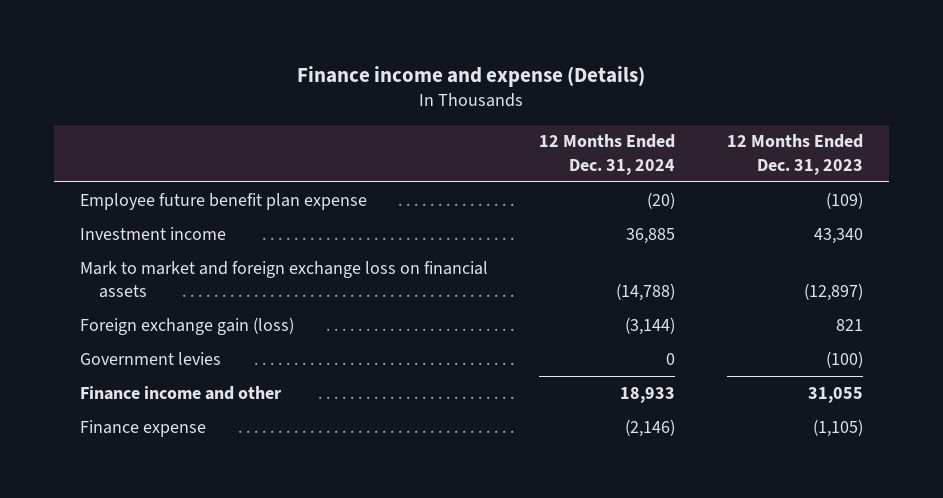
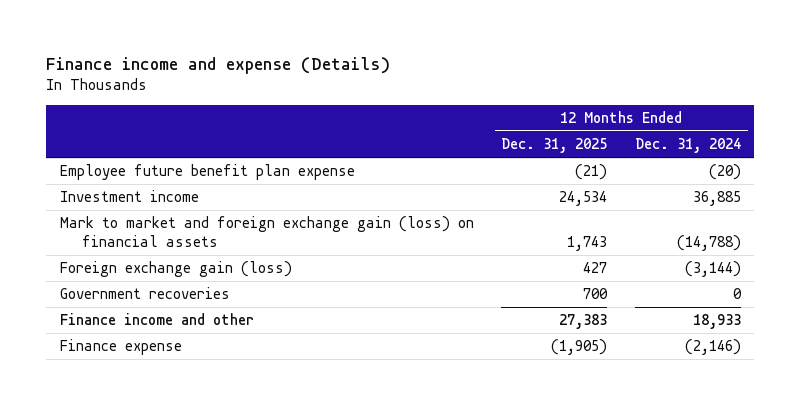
- | 12 Months Ended Dec. 31, 2024 | 12 Months Ended Dec. 31, 2023
+ | 12 Months Ended Dec. 31, 2025 | 12 Months Ended Dec. 31, 2024
- Mark to market and foreign exchange loss on financial assets | (14,788) | (12,897)
+ Mark to market and foreign exchange gain (loss) on financial assets | 1,743 | (14,788)
- Government levies | 0 | (100)
+ Government recoveries | 700 | 0

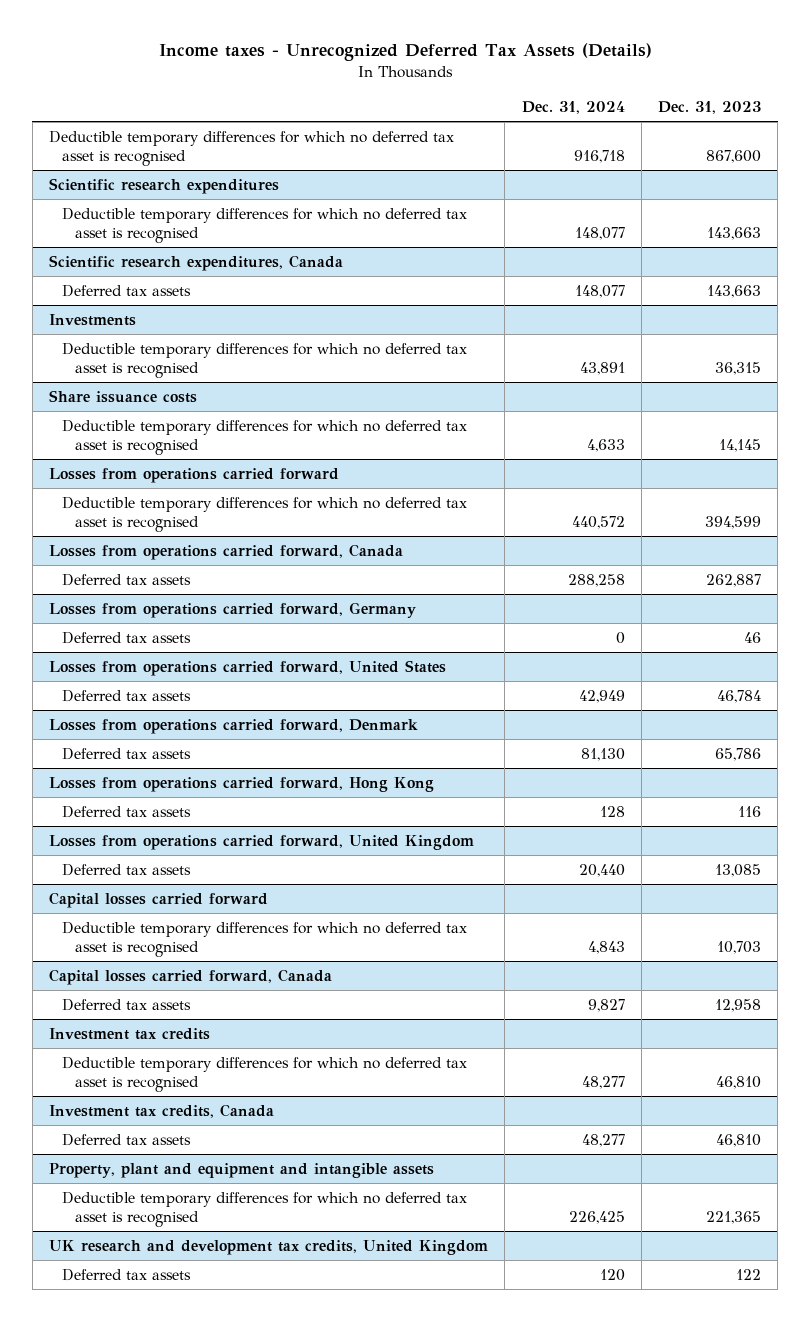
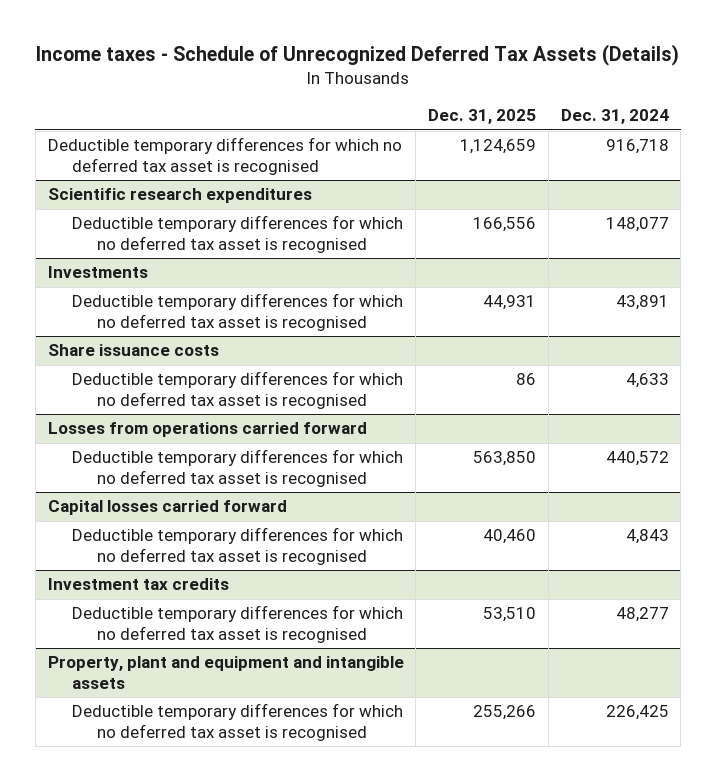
- Income taxes - Unrecognized Deferred Tax Assets (Details)
+ Income taxes - Schedule of Unrecognized Deferred Tax Assets (Details)
- | Dec. 31, 2024 | Dec. 31, 2023
+ | Dec. 31, 2025 | Dec. 31, 2024
- Scientific research expenditures, Canada
- Deferred tax assets | 148,077 | 143,663
- Losses from operations carried forward, Canada
- Deferred tax assets | 288,258 | 262,887
- Losses from operations carried forward, Germany
- Deferred tax assets | 0 | 46
- Losses from operations carried forward, United States
- Deferred tax assets | 42,949 | 46,784
- Losses from operations carried forward, Denmark
- Deferred tax assets | 81,130 | 65,786
- Losses from operations carried forward, Hong Kong
- Deferred tax assets | 128 | 116
- Losses from operations carried forward, United Kingdom
- Deferred tax assets | 20,440 | 13,085
- Capital losses carried forward, Canada
- Deferred tax assets | 9,827 | 12,958
- Investment tax credits, Canada
- Deferred tax assets | 48,277 | 46,810
- UK research and development tax credits, United Kingdom
- Deferred tax assets | 120 | 122

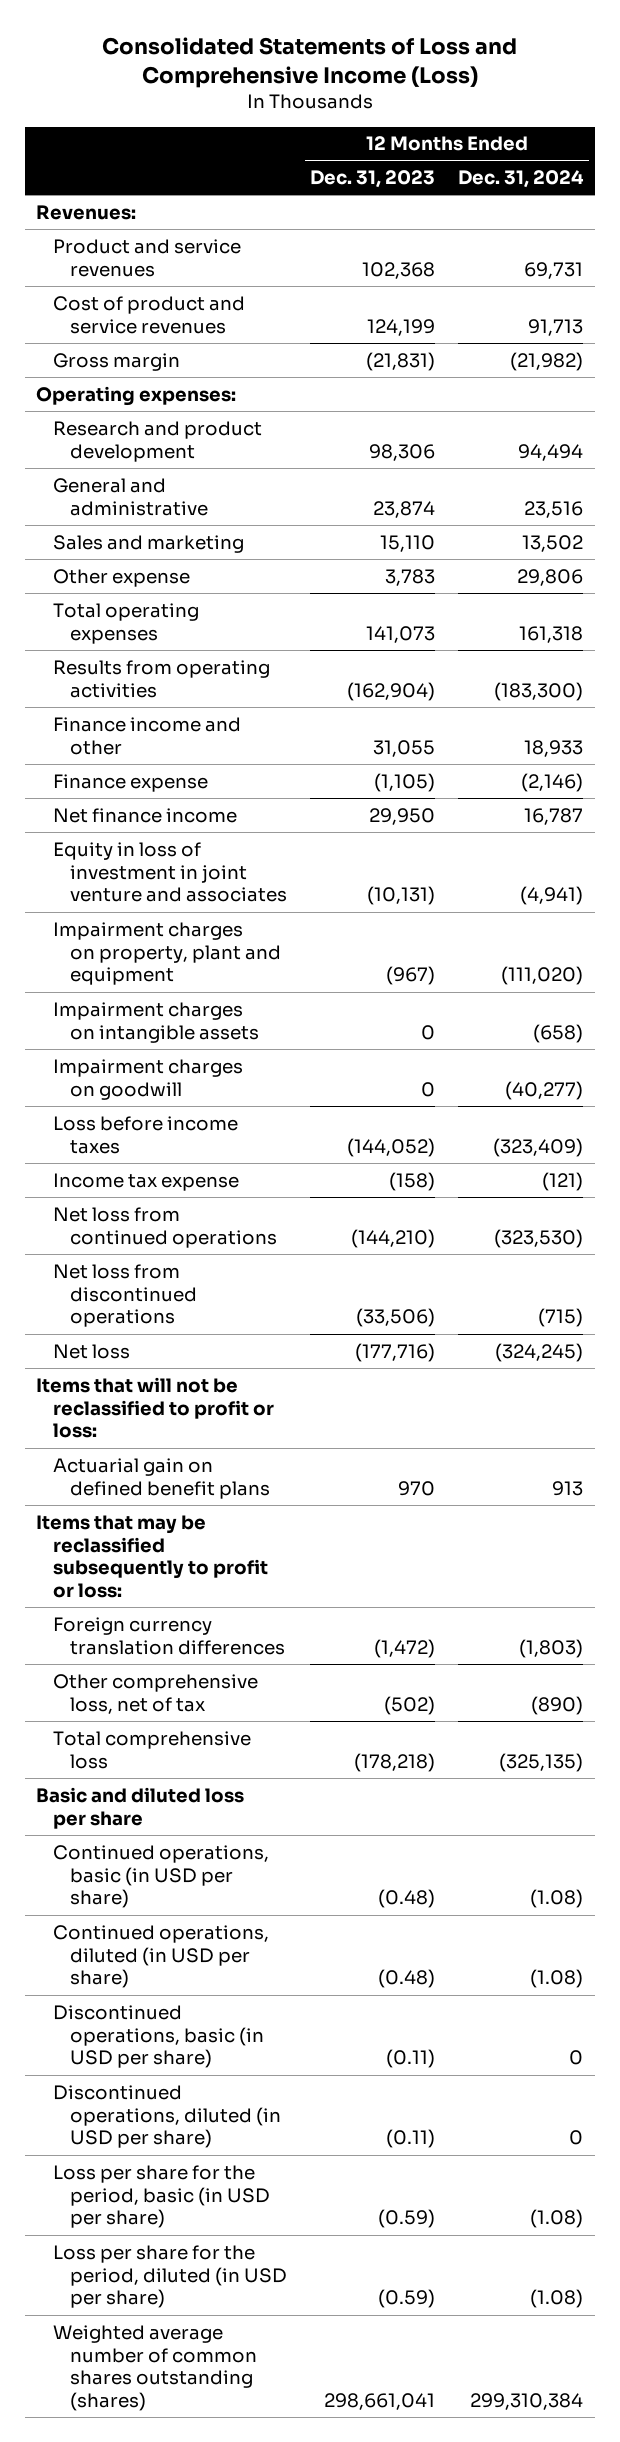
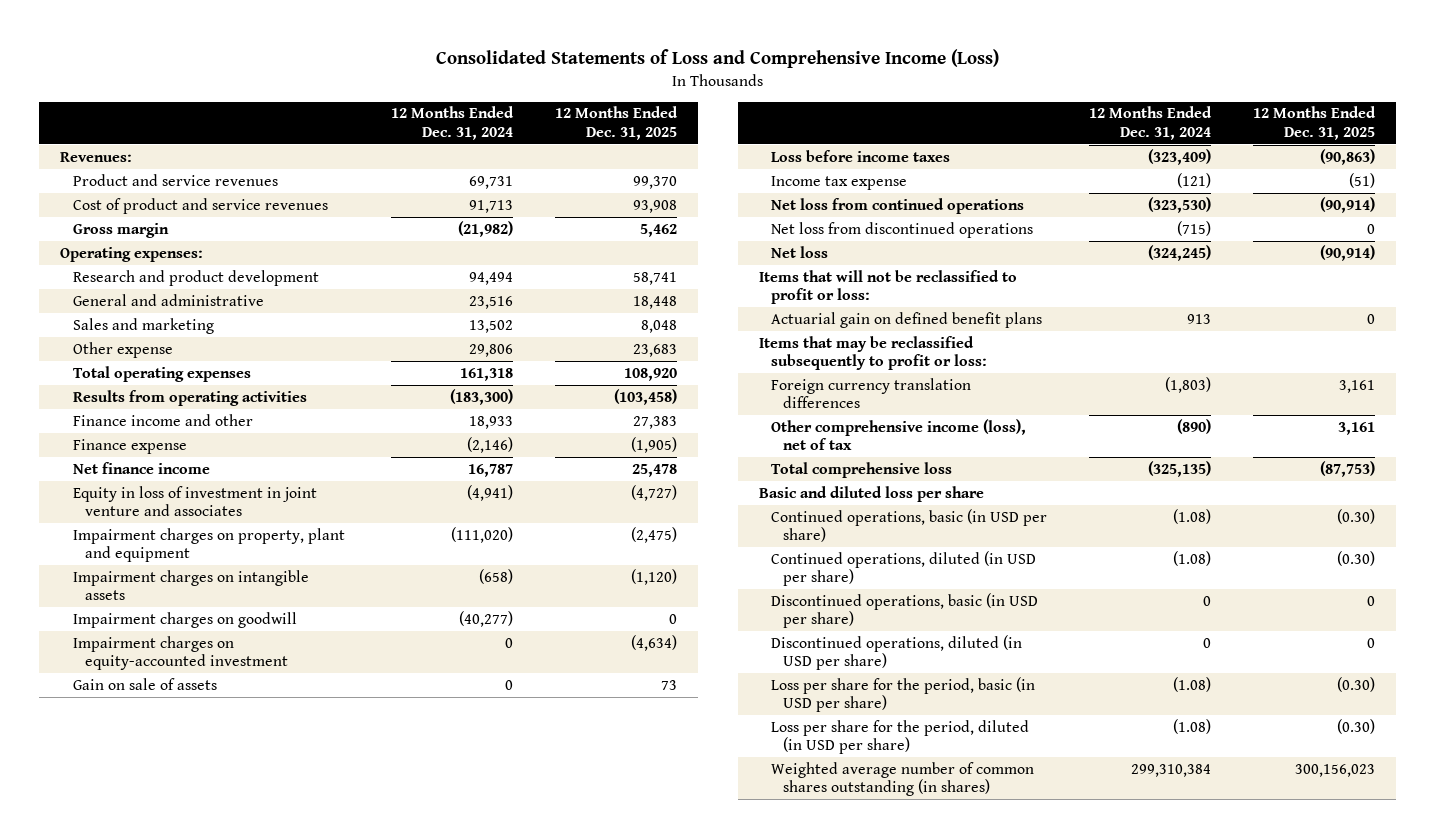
- | 12 Months Ended Dec. 31, 2023 | 12 Months Ended Dec. 31, 2024
+ | 12 Months Ended Dec. 31, 2024 | 12 Months Ended Dec. 31, 2025
+ Impairment charges on equity-accounted investment | 0 | (4,634)
+ Gain on sale of assets | 0 | 73
- Other comprehensive loss, net of tax | (502) | (890)
+ Other comprehensive income (loss), net of tax | (890) | 3,161
- Weighted average number of common shares outstanding (shares) | 298,661,041 | 299,310,384
+ Weighted average number of common shares outstanding (in shares) | 299,310,384 | 300,156,023

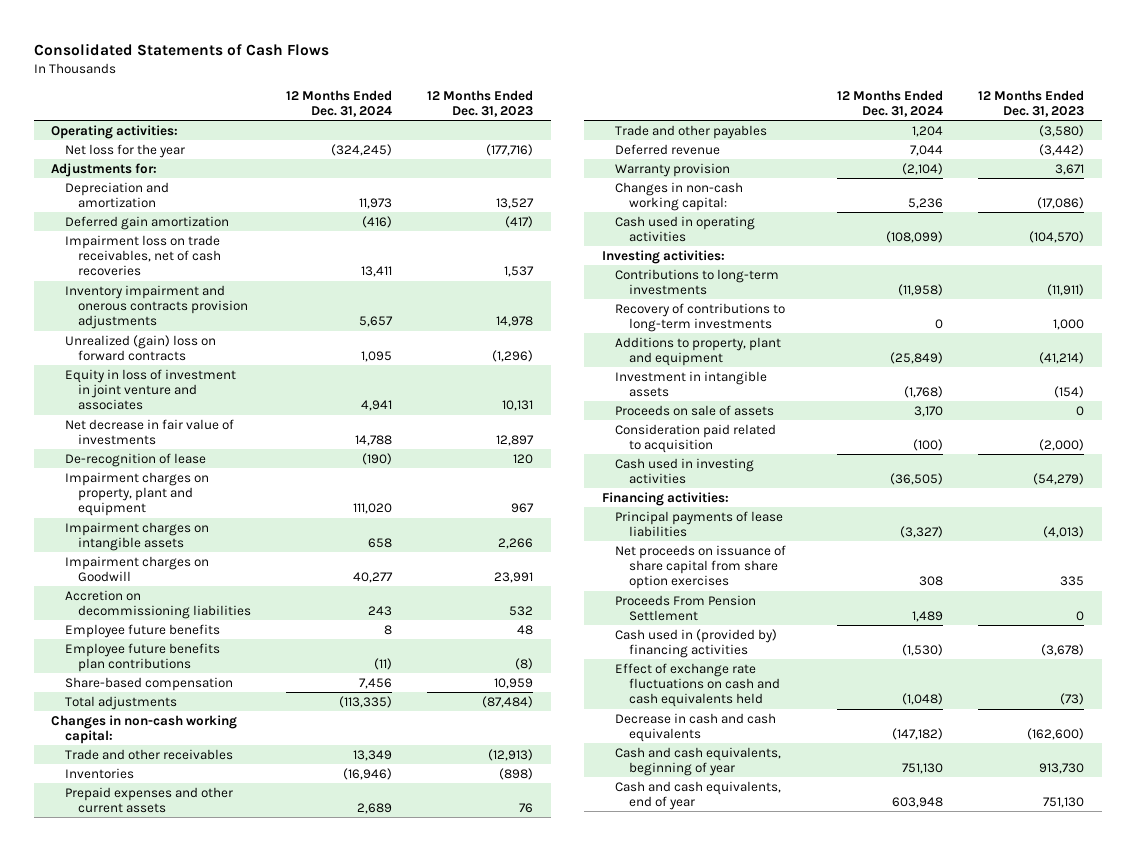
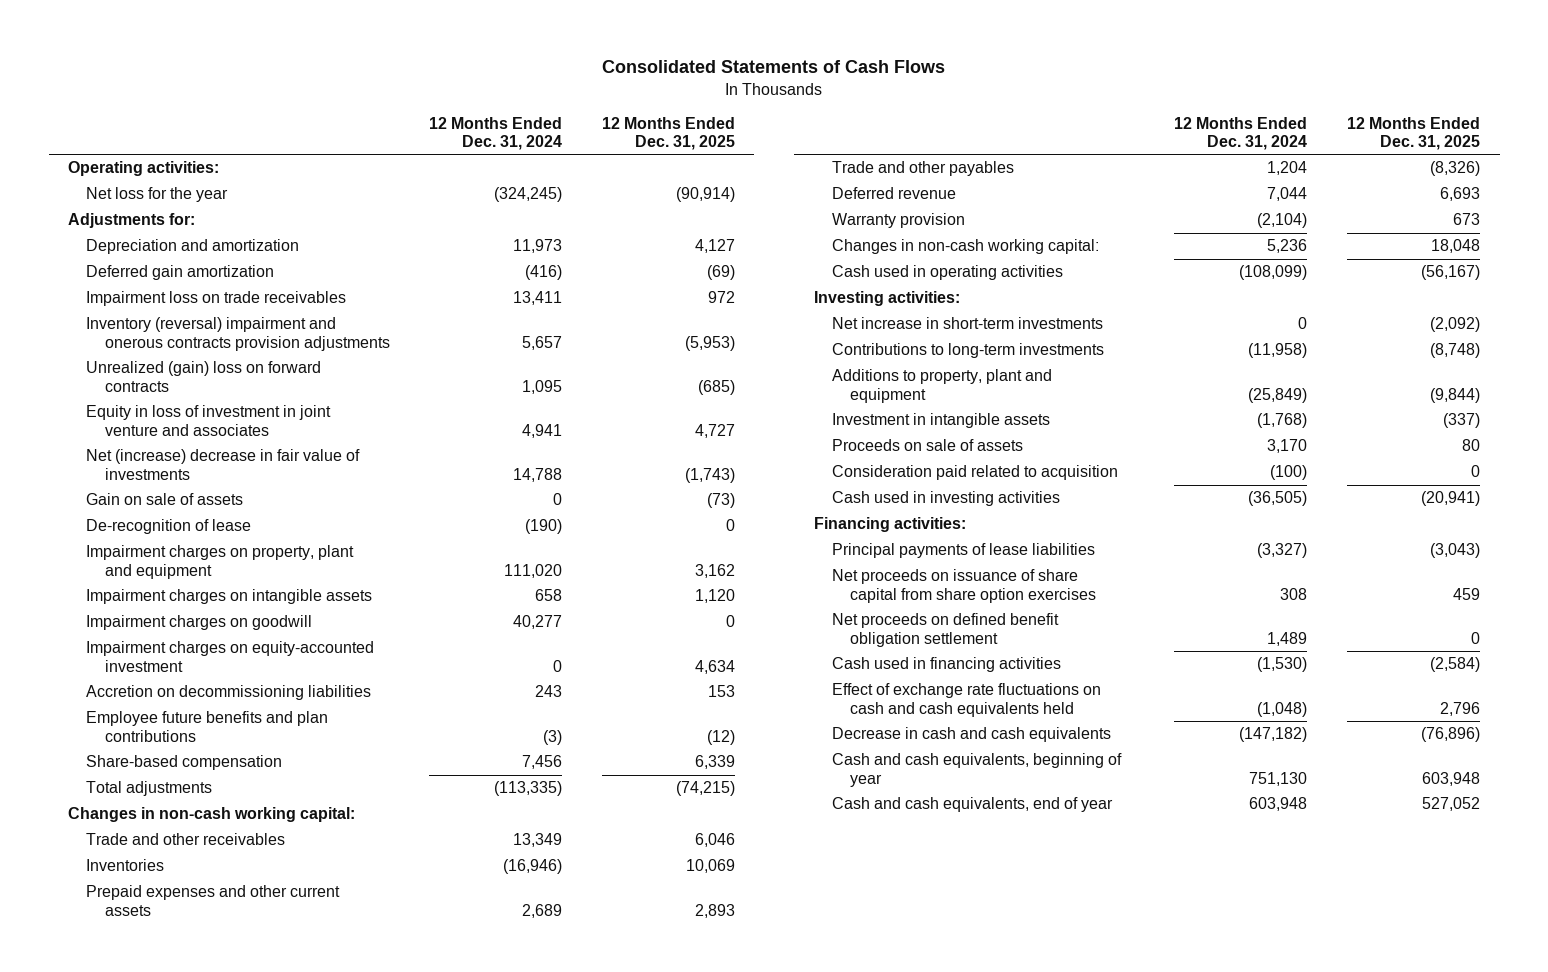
- | 12 Months Ended Dec. 31, 2024 | 12 Months Ended Dec. 31, 2023
+ | 12 Months Ended Dec. 31, 2024 | 12 Months Ended Dec. 31, 2025
- Impairment loss on trade receivables, net of cash recoveries | 13,411 | 1,537
- Inventory impairment and onerous contracts provision adjustments | 5,657 | 14,978
+ Impairment loss on trade receivables | 13,411 | 972
+ Inventory (reversal) impairment and onerous contracts provision adjustments | 5,657 | (5,953)
- Net decrease in fair value of investments | 14,788 | 12,897
+ Net (increase) decrease in fair value of investments | 14,788 | (1,743)
+ Gain on sale of assets | 0 | (73)
- Impairment charges on Goodwill | 40,277 | 23,991
+ Impairment charges on goodwill | 40,277 | 0
+ Impairment charges on equity-accounted investment | 0 | 4,634
- Employee future benefits | 8 | 48
- Employee future benefits plan contributions | (11) | (8)
+ Employee future benefits and plan contributions | (3) | (12)
+ Net increase in short-term investments | 0 | (2,092)
- Recovery of contributions to long-term investments | 0 | 1,000
- Proceeds From Pension Settlement | 1,489 | 0
- Cash used in (provided by) financing activities | (1,530) | (3,678)
+ Net proceeds on defined benefit obligation settlement | 1,489 | 0
+ Cash used in financing activities | (1,530) | (2,584)

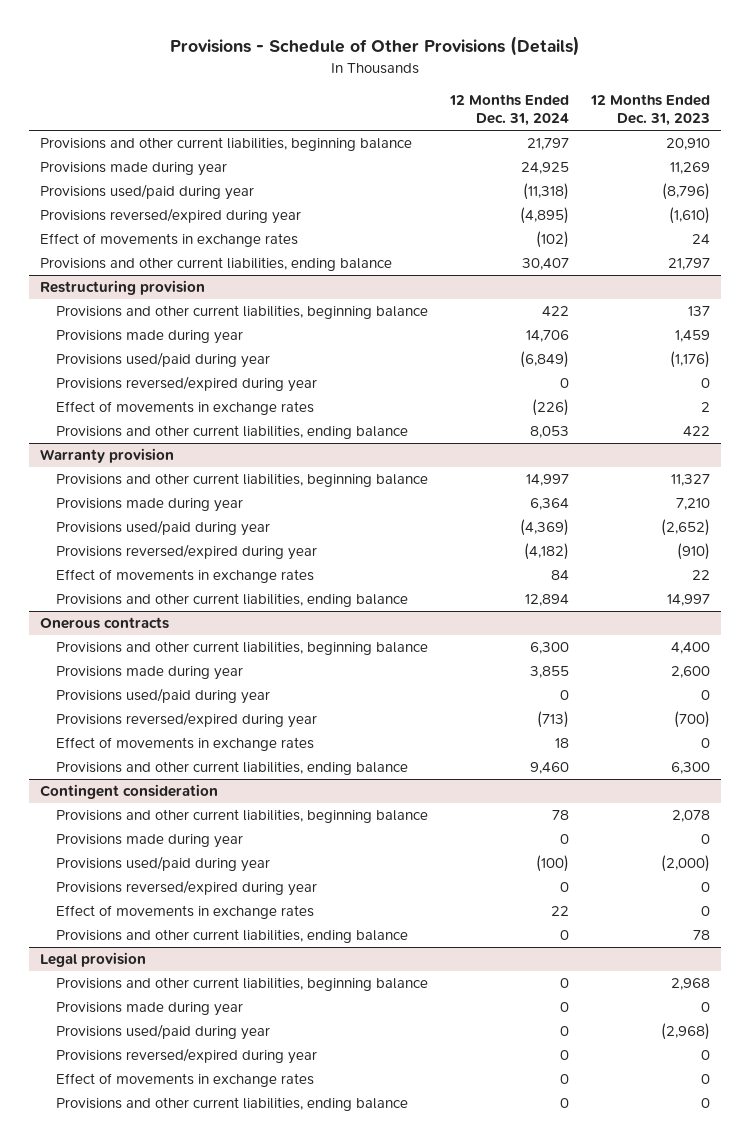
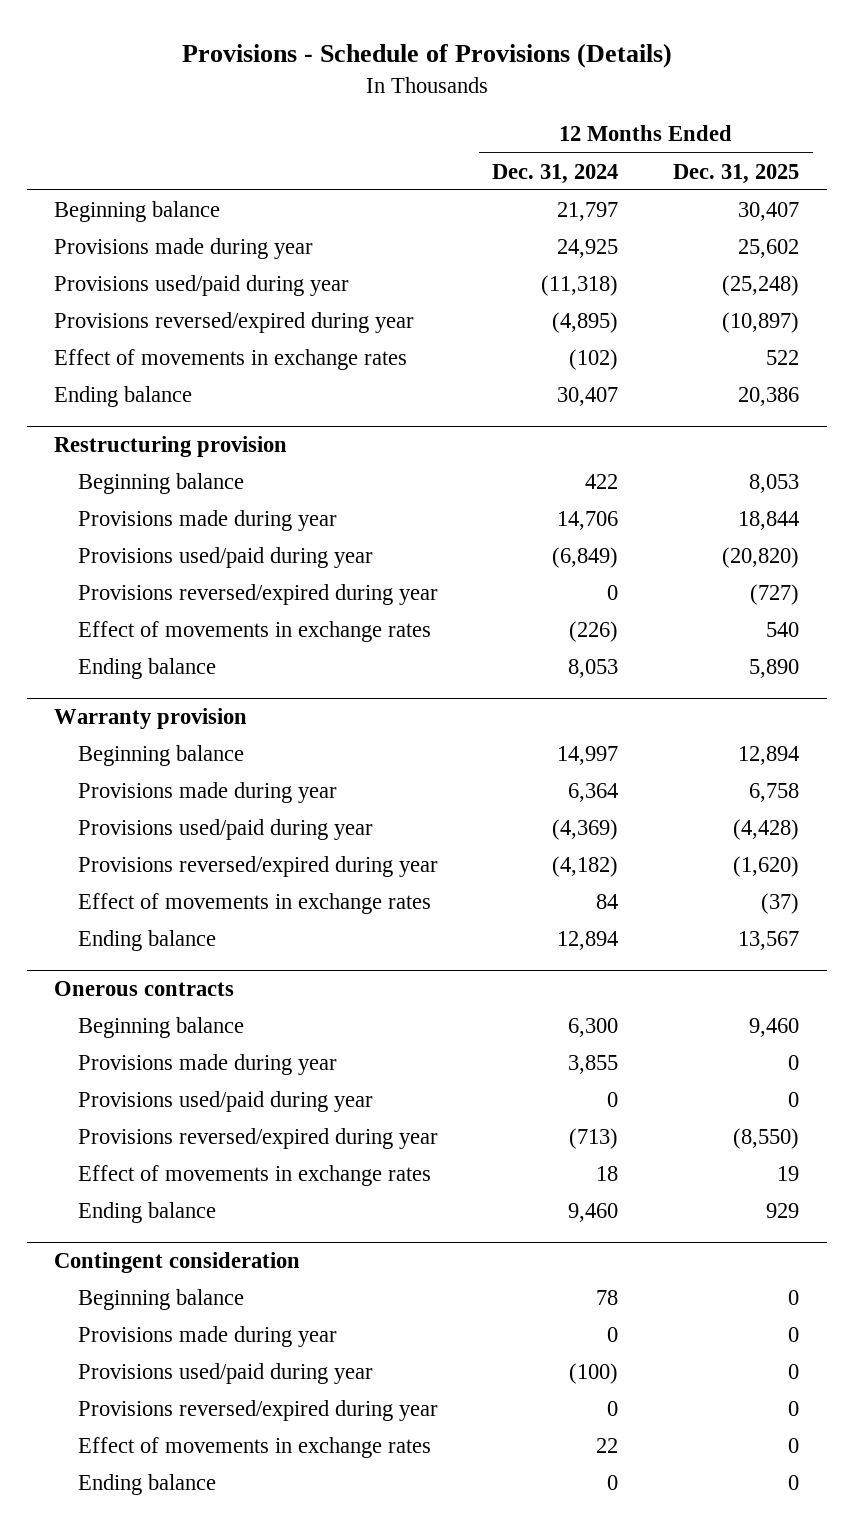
- Provisions - Schedule of Other Provisions (Details)
+ Provisions - Schedule of Provisions (Details)
- | 12 Months Ended Dec. 31, 2024 | 12 Months Ended Dec. 31, 2023
+ | 12 Months Ended Dec. 31, 2024 | 12 Months Ended Dec. 31, 2025
- Provisions and other current liabilities, beginning balance | 21,797 | 20,910
+ Beginning balance | 21,797 | 30,407
- Provisions and other current liabilities, ending balance | 30,407 | 21,797
+ Ending balance | 30,407 | 20,386
@ Restructuring provision
- Provisions and other current liabilities, beginning balance | 422 | 137
+ Beginning balance | 422 | 8,053
- Provisions and other current liabilities, ending balance | 8,053 | 422
+ Ending balance | 8,053 | 5,890
@ Warranty provision
- Provisions and other current liabilities, beginning balance | 14,997 | 11,327
+ Beginning balance | 14,997 | 12,894
- Provisions and other current liabilities, ending balance | 12,894 | 14,997
+ Ending balance | 12,894 | 13,567
@ Onerous contracts
- Provisions and other current liabilities, beginning balance | 6,300 | 4,400
+ Beginning balance | 6,300 | 9,460
- Provisions and other current liabilities, ending balance | 9,460 | 6,300
+ Ending balance | 9,460 | 929
@ Contingent consideration
- Provisions and other current liabilities, beginning balance | 78 | 2,078
+ Beginning balance | 78 | 0
- Provisions and other current liabilities, ending balance | 0 | 78
- Legal provision
- Provisions and other current liabilities, beginning balance | 0 | 2,968
- Provisions made during year | 0 | 0
- Provisions used/paid during year | 0 | (2,968)
- Provisions reversed/expired during year | 0 | 0
- Effect of movements in exchange rates | 0 | 0
- Provisions and other current liabilities, ending balance | 0 | 0
@ Contingent consideration
+ Ending balance | 0 | 0

